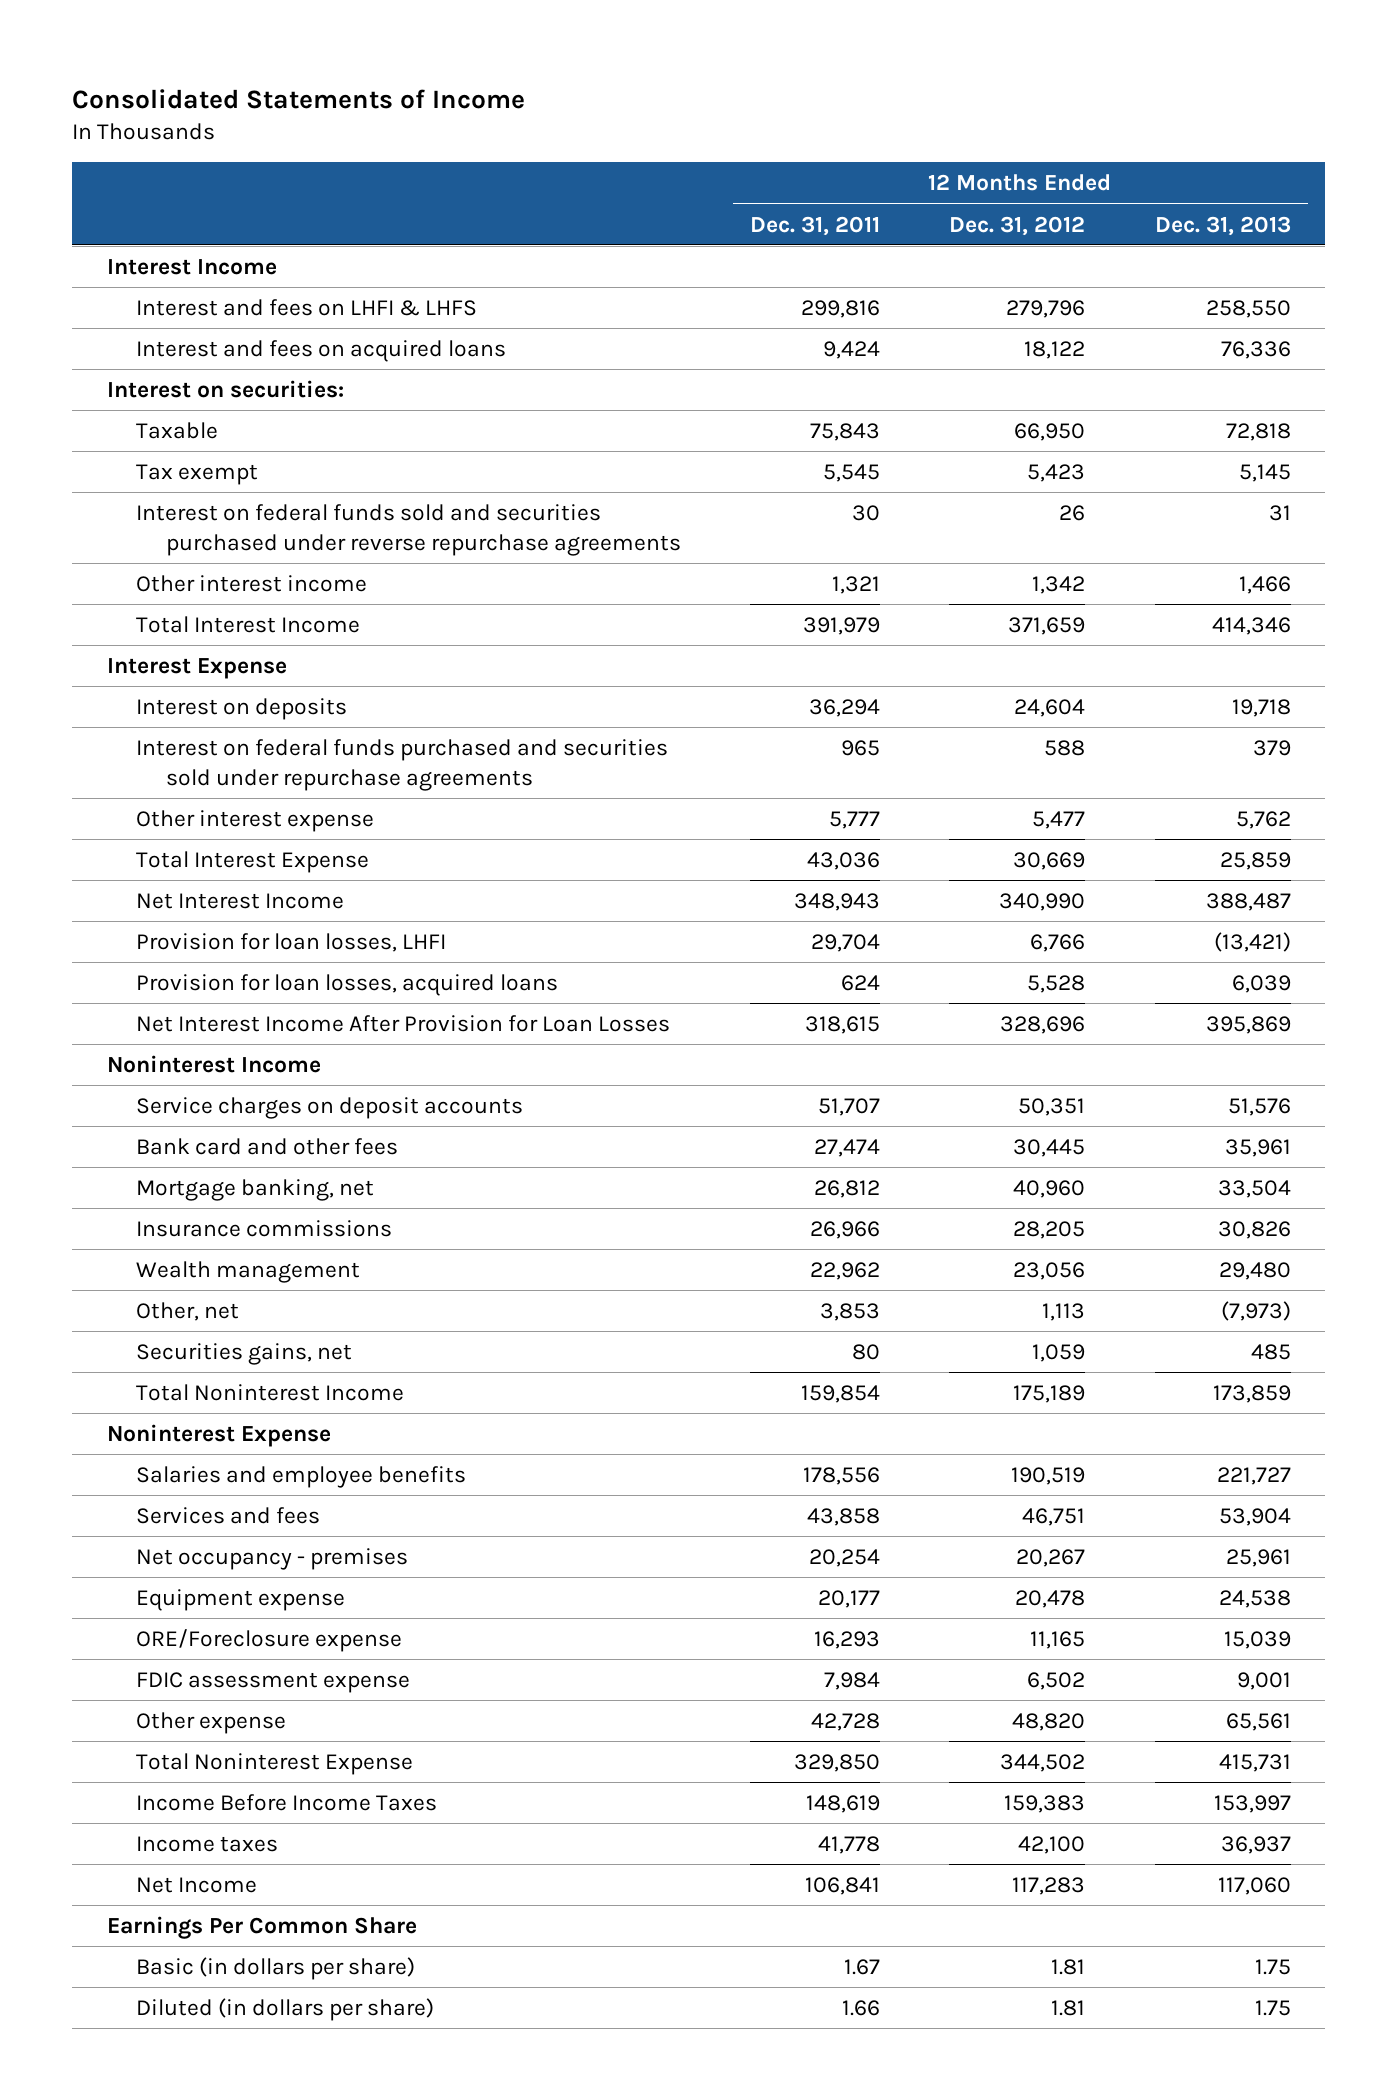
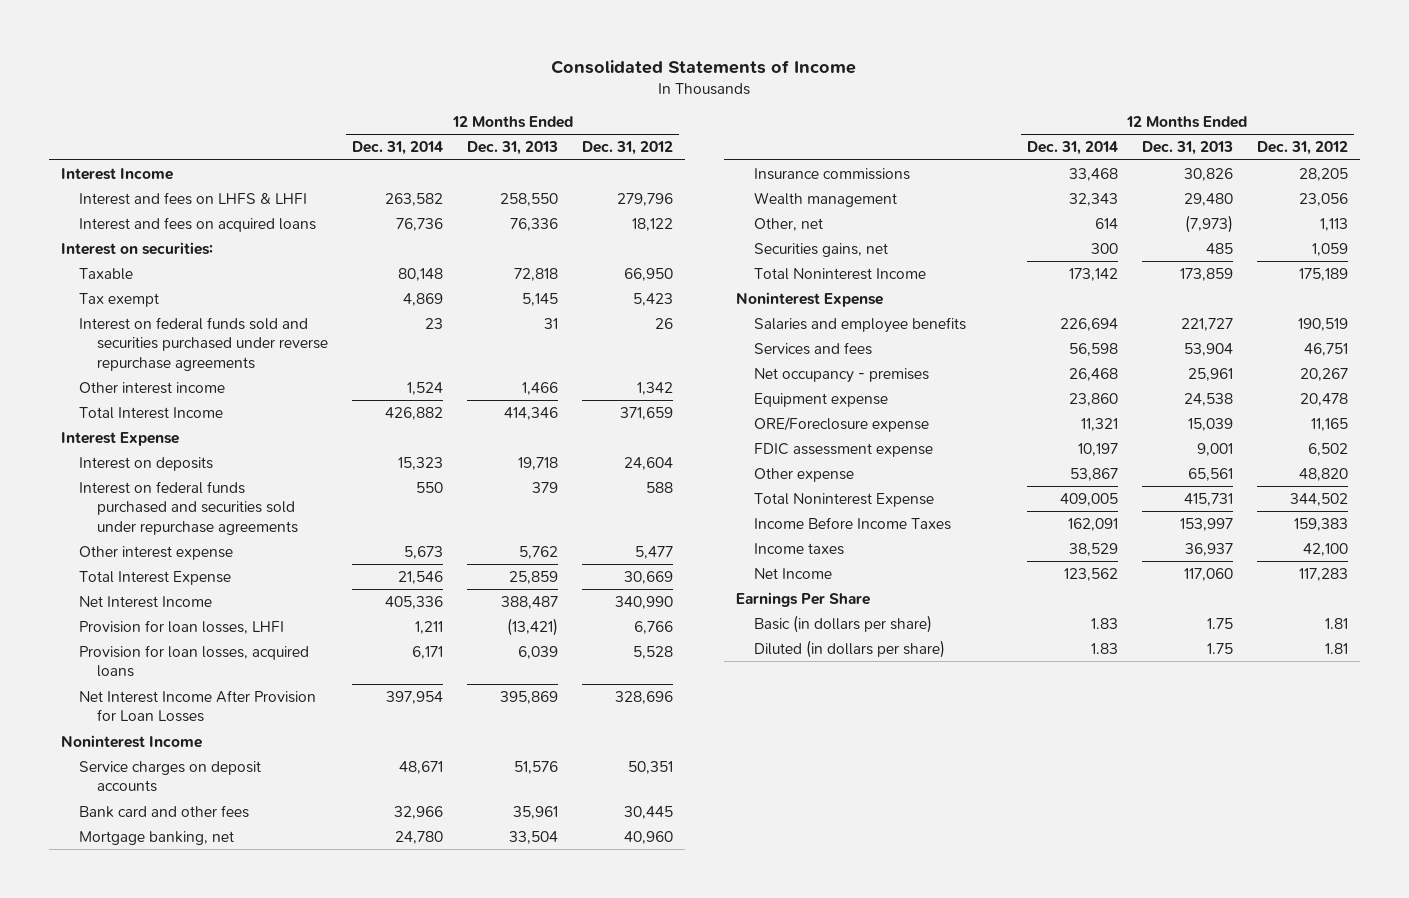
- | 12 Months Ended Dec. 31, 2011 | 12 Months Ended Dec. 31, 2012 | 12 Months Ended Dec. 31, 2013
+ | 12 Months Ended Dec. 31, 2014 | 12 Months Ended Dec. 31, 2013 | 12 Months Ended Dec. 31, 2012
- Interest and fees on LHFI & LHFS | 299,816 | 279,796 | 258,550
+ Interest and fees on LHFS & LHFI | 263,582 | 258,550 | 279,796
- Earnings Per Common Share
+ Earnings Per Share

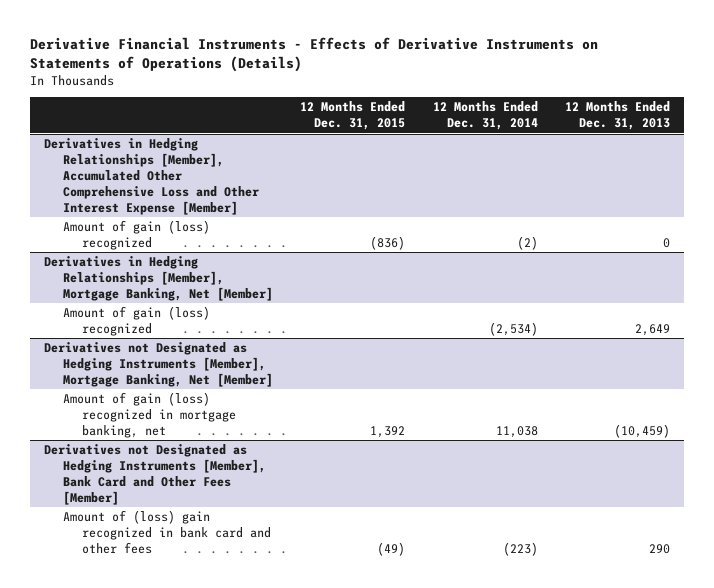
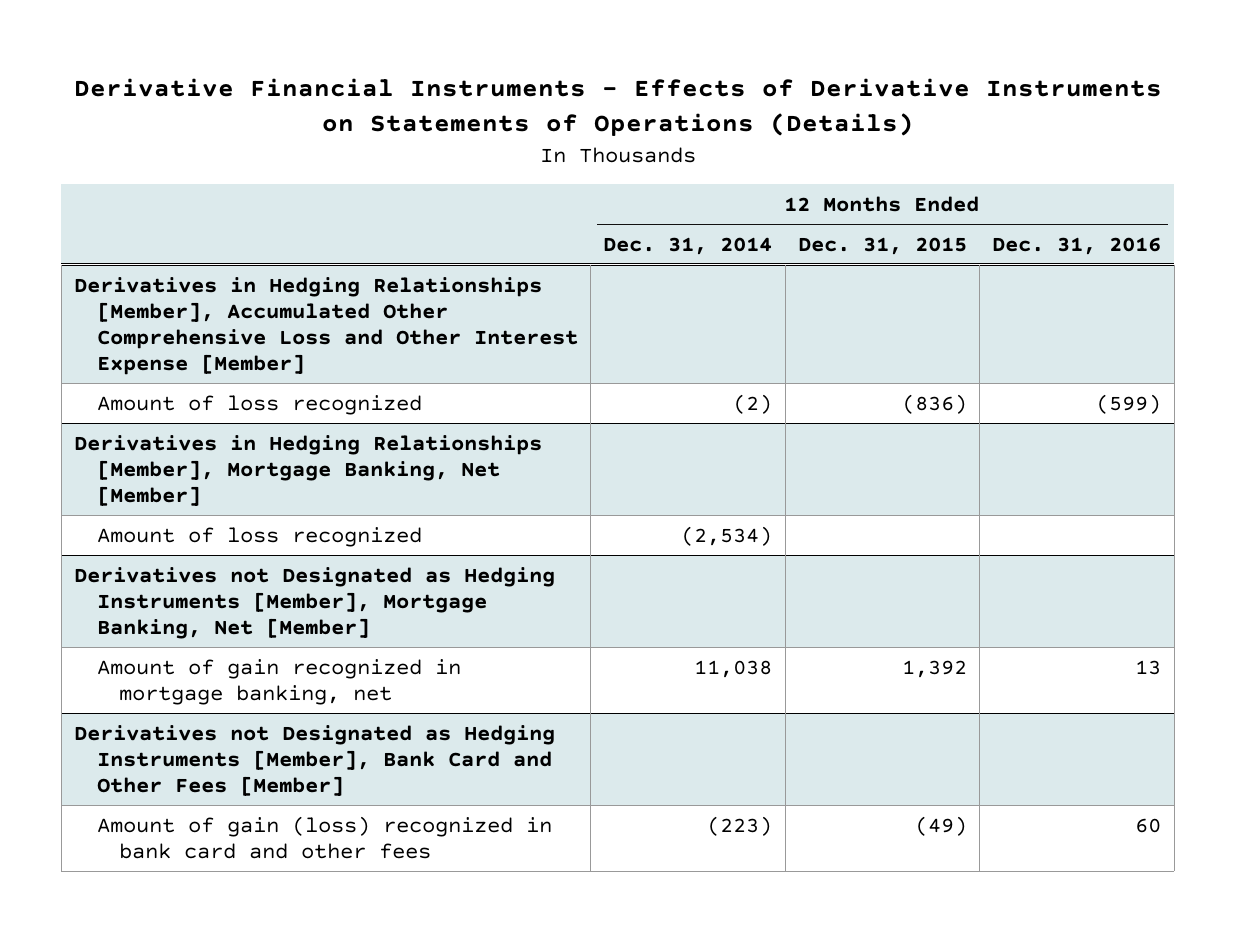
- | 12 Months Ended Dec. 31, 2015 | 12 Months Ended Dec. 31, 2014 | 12 Months Ended Dec. 31, 2013
+ | 12 Months Ended Dec. 31, 2014 | 12 Months Ended Dec. 31, 2015 | 12 Months Ended Dec. 31, 2016
@ Derivatives in Hedging Relationships [Member], Accumulated Other Comprehensive Loss and Other Interest Expense [Member]
- Amount of gain (loss) recognized | (836) | (2) | 0
+ Amount of loss recognized | (2) | (836) | (599)
@ Derivatives in Hedging Relationships [Member], Mortgage Banking, Net [Member]
- Amount of gain (loss) recognized | | (2,534) | 2,649
+ Amount of loss recognized | (2,534) | |
@ Derivatives not Designated as Hedging Instruments [Member], Mortgage Banking, Net [Member]
- Amount of gain (loss) recognized in mortgage banking, net | 1,392 | 11,038 | (10,459)
+ Amount of gain recognized in mortgage banking, net | 11,038 | 1,392 | 13
@ Derivatives not Designated as Hedging Instruments [Member], Bank Card and Other Fees [Member]
- Amount of (loss) gain recognized in bank card and other fees | (49) | (223) | 290
+ Amount of gain (loss) recognized in bank card and other fees | (223) | (49) | 60

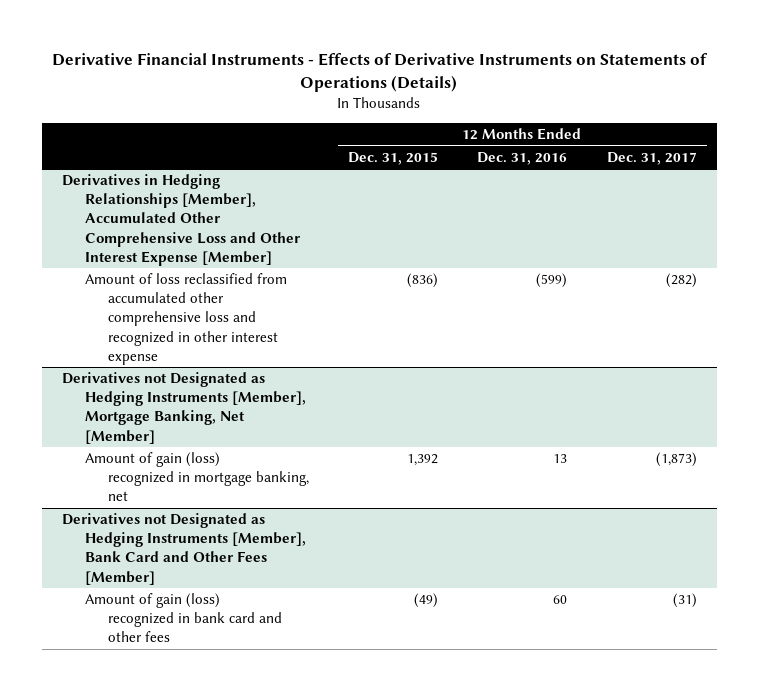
- | 12 Months Ended Dec. 31, 2014 | 12 Months Ended Dec. 31, 2015 | 12 Months Ended Dec. 31, 2016
+ | 12 Months Ended Dec. 31, 2015 | 12 Months Ended Dec. 31, 2016 | 12 Months Ended Dec. 31, 2017
@ Derivatives in Hedging Relationships [Member], Accumulated Other Comprehensive Loss and Other Interest Expense [Member]
- Amount of loss recognized | (2) | (836) | (599)
- Derivatives in Hedging Relationships [Member], Mortgage Banking, Net [Member]
- Amount of loss recognized | (2,534) | |
@ Derivatives in Hedging Relationships [Member], Accumulated Other Comprehensive Loss and Other Interest Expense [Member]
+ Amount of loss reclassified from accumulated other comprehensive loss and recognized in other interest expense | (836) | (599) | (282)
@ Derivatives not Designated as Hedging Instruments [Member], Mortgage Banking, Net [Member]
- Amount of gain recognized in mortgage banking, net | 11,038 | 1,392 | 13
+ Amount of gain (loss) recognized in mortgage banking, net | 1,392 | 13 | (1,873)

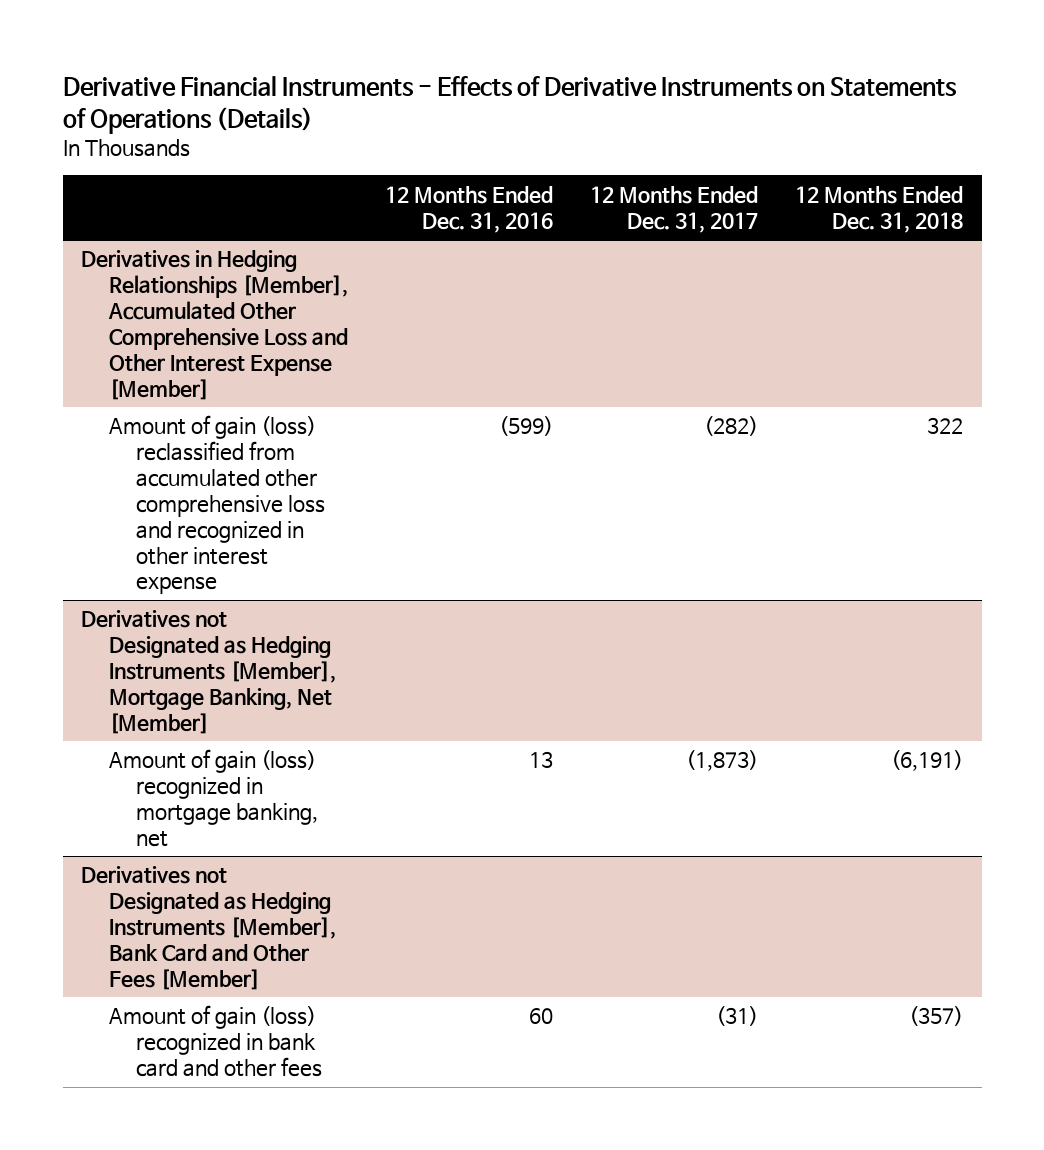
- | 12 Months Ended Dec. 31, 2015 | 12 Months Ended Dec. 31, 2016 | 12 Months Ended Dec. 31, 2017
+ | 12 Months Ended Dec. 31, 2016 | 12 Months Ended Dec. 31, 2017 | 12 Months Ended Dec. 31, 2018
@ Derivatives in Hedging Relationships [Member], Accumulated Other Comprehensive Loss and Other Interest Expense [Member]
- Amount of loss reclassified from accumulated other comprehensive loss and recognized in other interest expense | (836) | (599) | (282)
+ Amount of gain (loss) reclassified from accumulated other comprehensive loss and recognized in other interest expense | (599) | (282) | 322

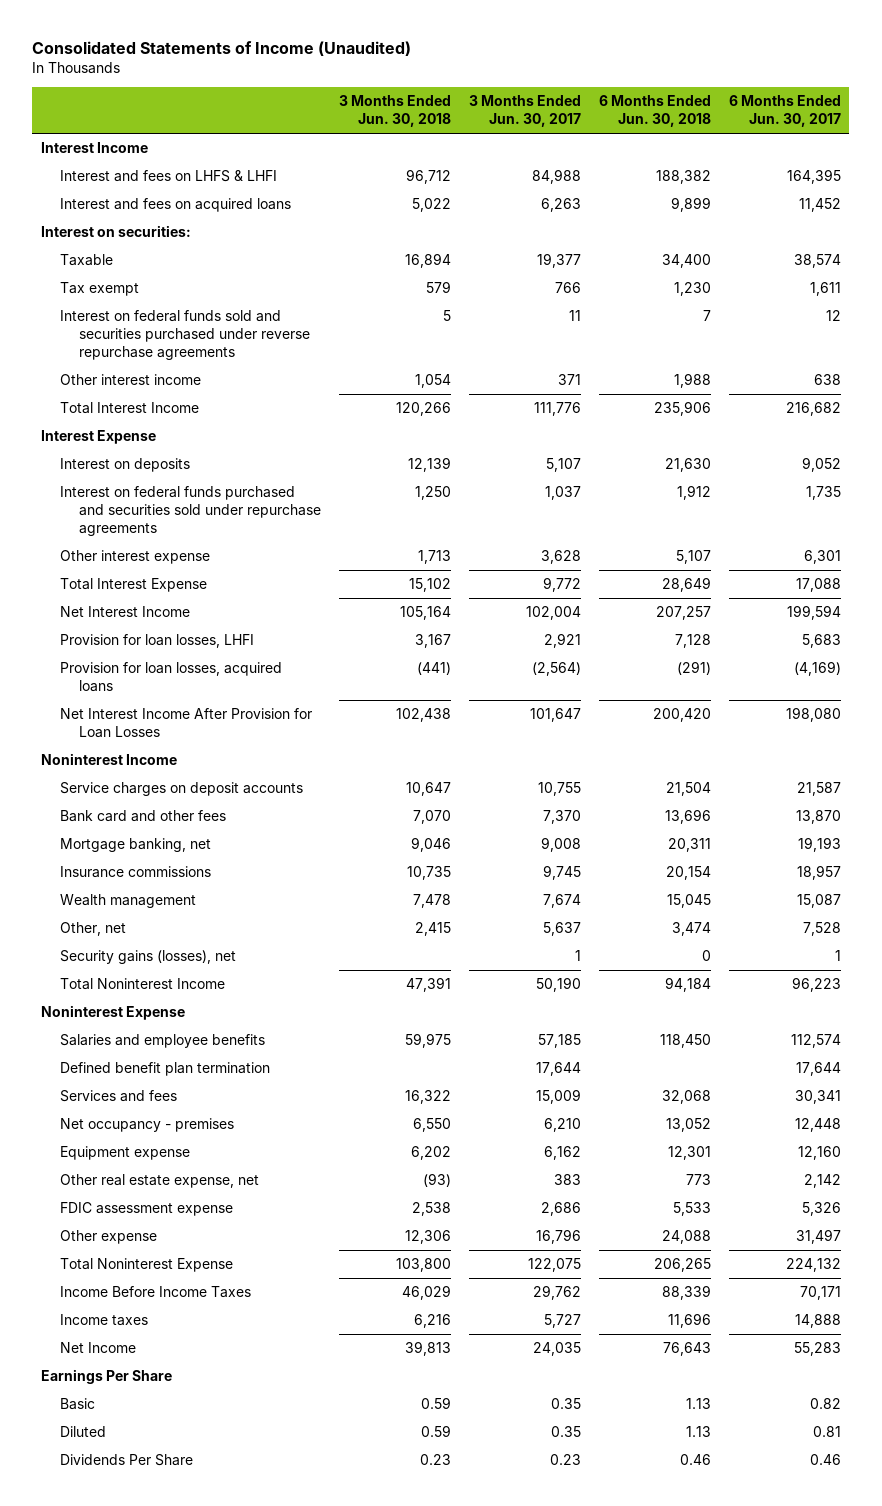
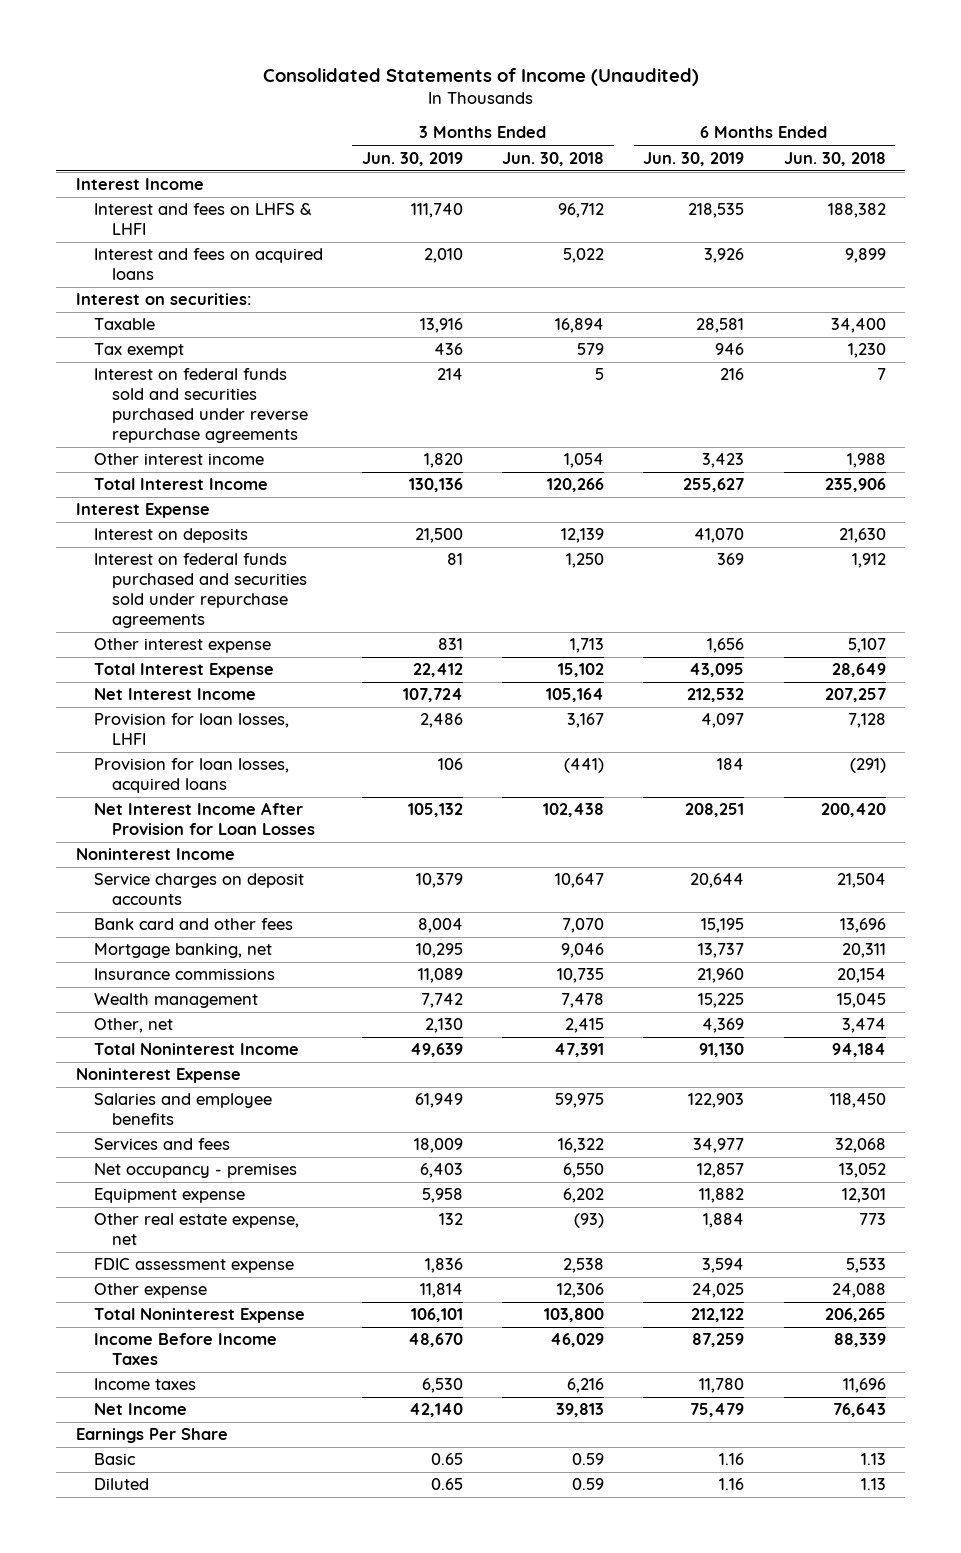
- | 3 Months Ended Jun. 30, 2018 | 3 Months Ended Jun. 30, 2017 | 6 Months Ended Jun. 30, 2018 | 6 Months Ended Jun. 30, 2017
+ | 3 Months Ended Jun. 30, 2019 | 3 Months Ended Jun. 30, 2018 | 6 Months Ended Jun. 30, 2019 | 6 Months Ended Jun. 30, 2018
- Security gains (losses), net | | 1 | 0 | 1
- Defined benefit plan termination | | 17,644 | | 17,644
- Dividends Per Share | 0.23 | 0.23 | 0.46 | 0.46

